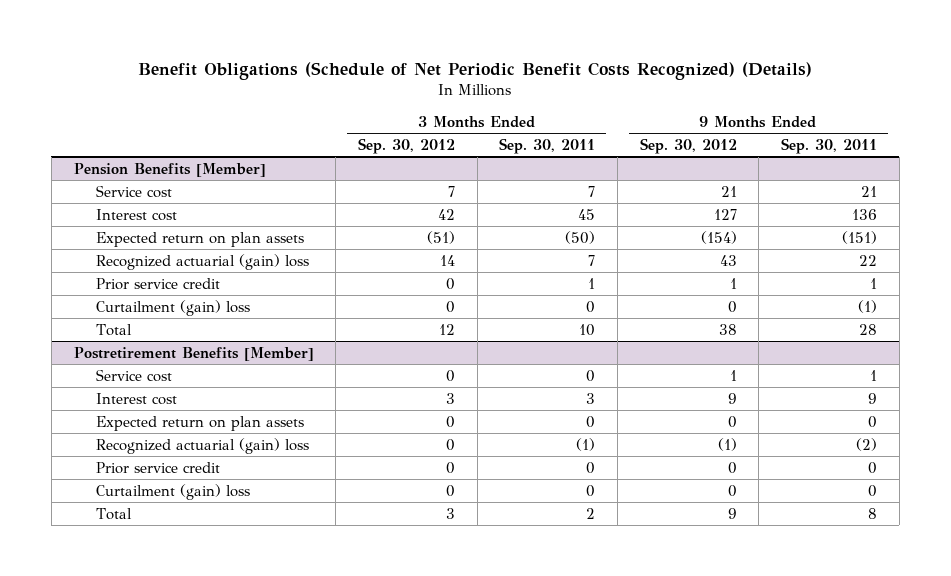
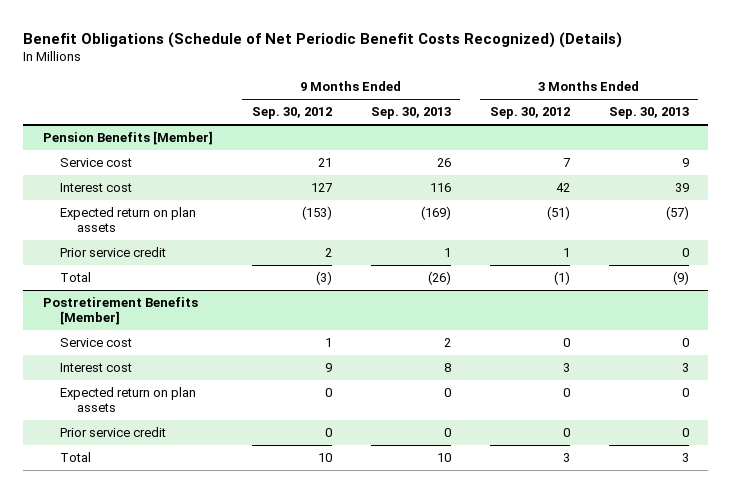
- | 3 Months Ended Sep. 30, 2012 | 3 Months Ended Sep. 30, 2011 | 9 Months Ended Sep. 30, 2012 | 9 Months Ended Sep. 30, 2011
+ | 9 Months Ended Sep. 30, 2012 | 9 Months Ended Sep. 30, 2013 | 3 Months Ended Sep. 30, 2012 | 3 Months Ended Sep. 30, 2013
@ Pension Benefits [Member]
- Expected return on plan assets | (51) | (50) | (154) | (151)
- Recognized actuarial (gain) loss | 14 | 7 | 43 | 22
- Prior service credit | 0 | 1 | 1 | 1
- Curtailment (gain) loss | 0 | 0 | 0 | (1)
- Total | 12 | 10 | 38 | 28
+ Expected return on plan assets | (153) | (169) | (51) | (57)
+ Prior service credit | 2 | 1 | 1 | 0
+ Total | (3) | (26) | (1) | (9)
@ Postretirement Benefits [Member]
- Recognized actuarial (gain) loss | 0 | (1) | (1) | (2)
- Curtailment (gain) loss | 0 | 0 | 0 | 0
- Total | 3 | 2 | 9 | 8
+ Total | 10 | 10 | 3 | 3

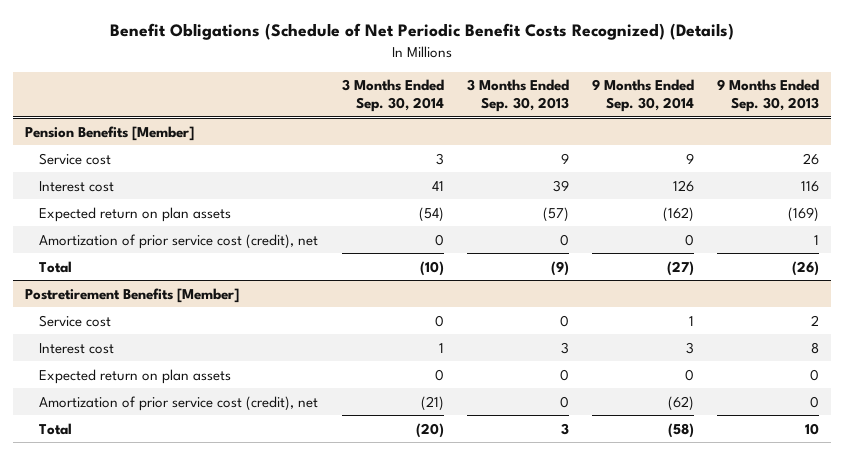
- | 9 Months Ended Sep. 30, 2012 | 9 Months Ended Sep. 30, 2013 | 3 Months Ended Sep. 30, 2012 | 3 Months Ended Sep. 30, 2013
+ | 3 Months Ended Sep. 30, 2014 | 3 Months Ended Sep. 30, 2013 | 9 Months Ended Sep. 30, 2014 | 9 Months Ended Sep. 30, 2013
@ Pension Benefits [Member]
- Prior service credit | 2 | 1 | 1 | 0
+ Amortization of prior service cost (credit), net | 0 | 0 | 0 | 1
@ Postretirement Benefits [Member]
- Prior service credit | 0 | 0 | 0 | 0
+ Amortization of prior service cost (credit), net | (21) | 0 | (62) | 0

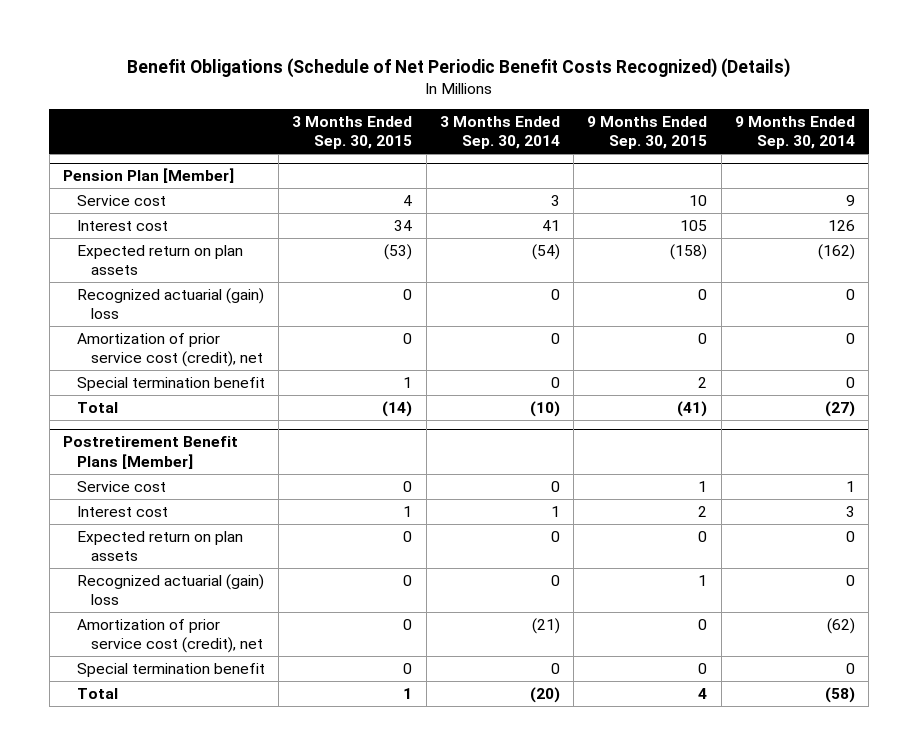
- | 3 Months Ended Sep. 30, 2014 | 3 Months Ended Sep. 30, 2013 | 9 Months Ended Sep. 30, 2014 | 9 Months Ended Sep. 30, 2013
+ | 3 Months Ended Sep. 30, 2015 | 3 Months Ended Sep. 30, 2014 | 9 Months Ended Sep. 30, 2015 | 9 Months Ended Sep. 30, 2014
- Pension Benefits [Member]
+ Pension Plan [Member]
+ Recognized actuarial (gain) loss | 0 | 0 | 0 | 0
+ Special termination benefit | 1 | 0 | 2 | 0
- Postretirement Benefits [Member]
+ Postretirement Benefit Plans [Member]
+ Recognized actuarial (gain) loss | 0 | 0 | 1 | 0
+ Special termination benefit | 0 | 0 | 0 | 0

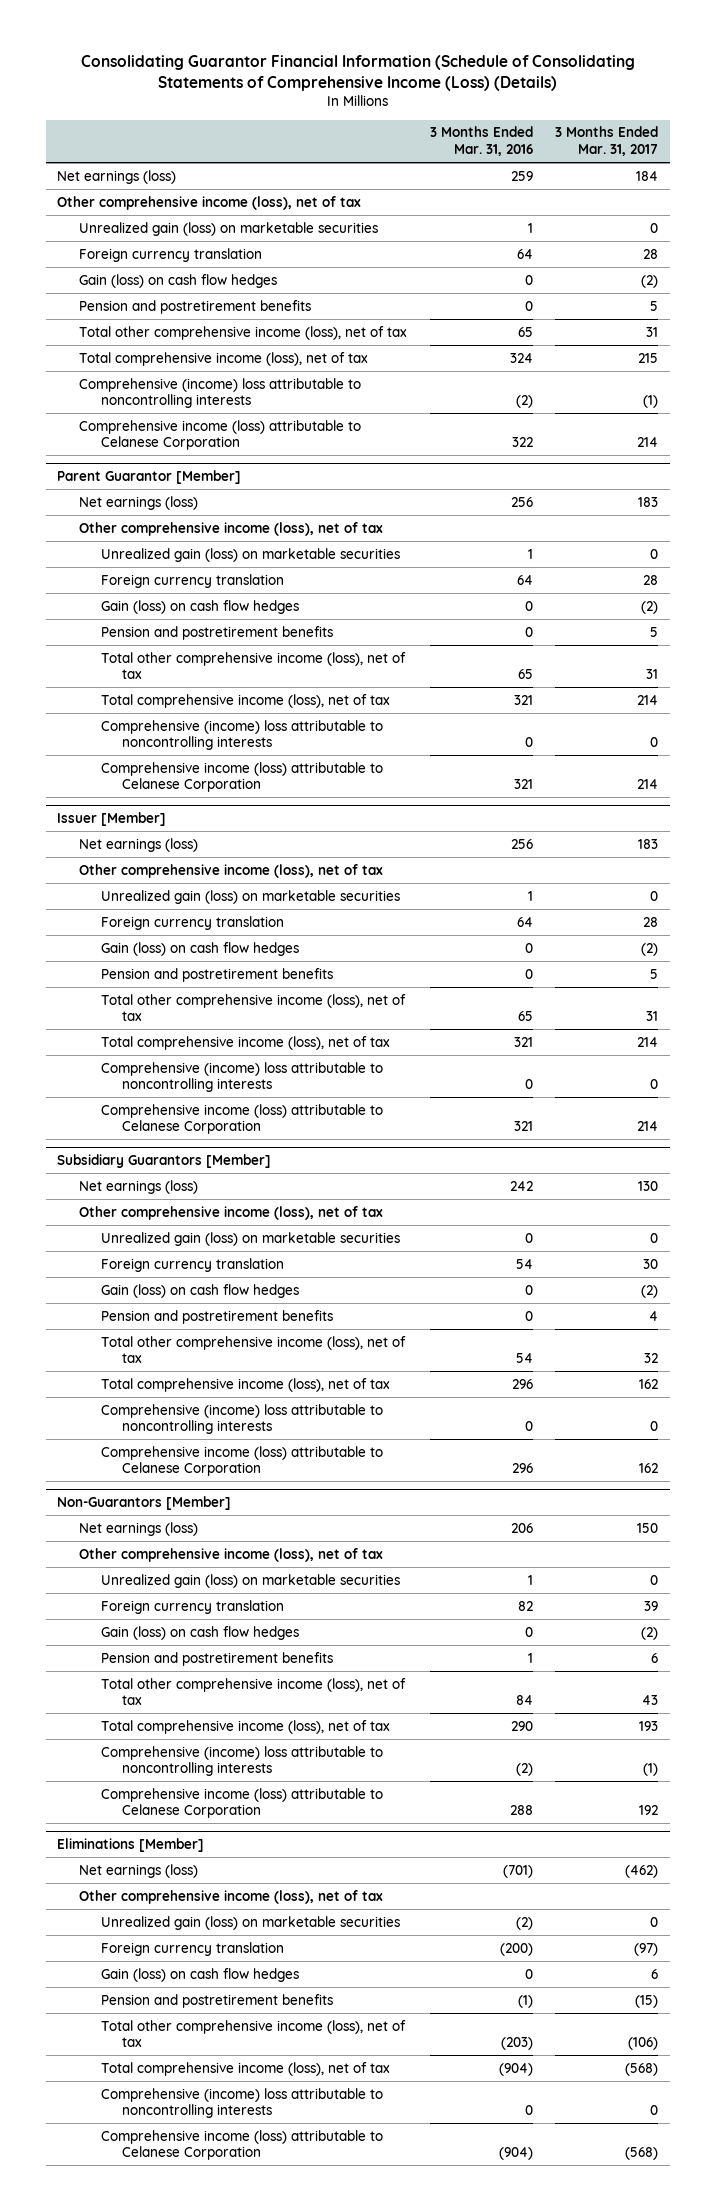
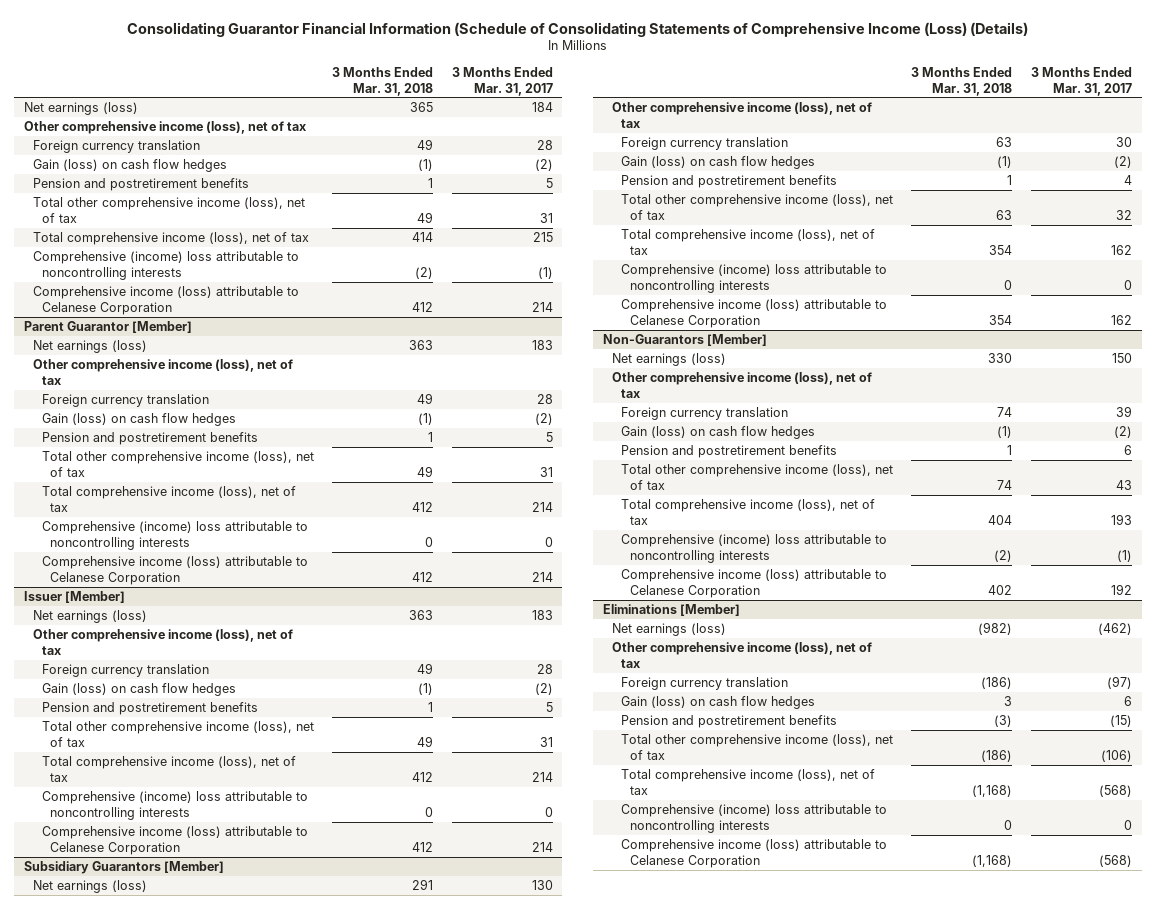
- | 3 Months Ended Mar. 31, 2016 | 3 Months Ended Mar. 31, 2017
+ | 3 Months Ended Mar. 31, 2018 | 3 Months Ended Mar. 31, 2017
- Unrealized gain (loss) on marketable securities | 1 | 0
@ Parent Guarantor [Member]
- Unrealized gain (loss) on marketable securities | 1 | 0
@ Issuer [Member]
- Unrealized gain (loss) on marketable securities | 1 | 0
@ Subsidiary Guarantors [Member]
- Unrealized gain (loss) on marketable securities | 0 | 0
@ Non-Guarantors [Member]
- Unrealized gain (loss) on marketable securities | 1 | 0
@ Eliminations [Member]
- Unrealized gain (loss) on marketable securities | (2) | 0

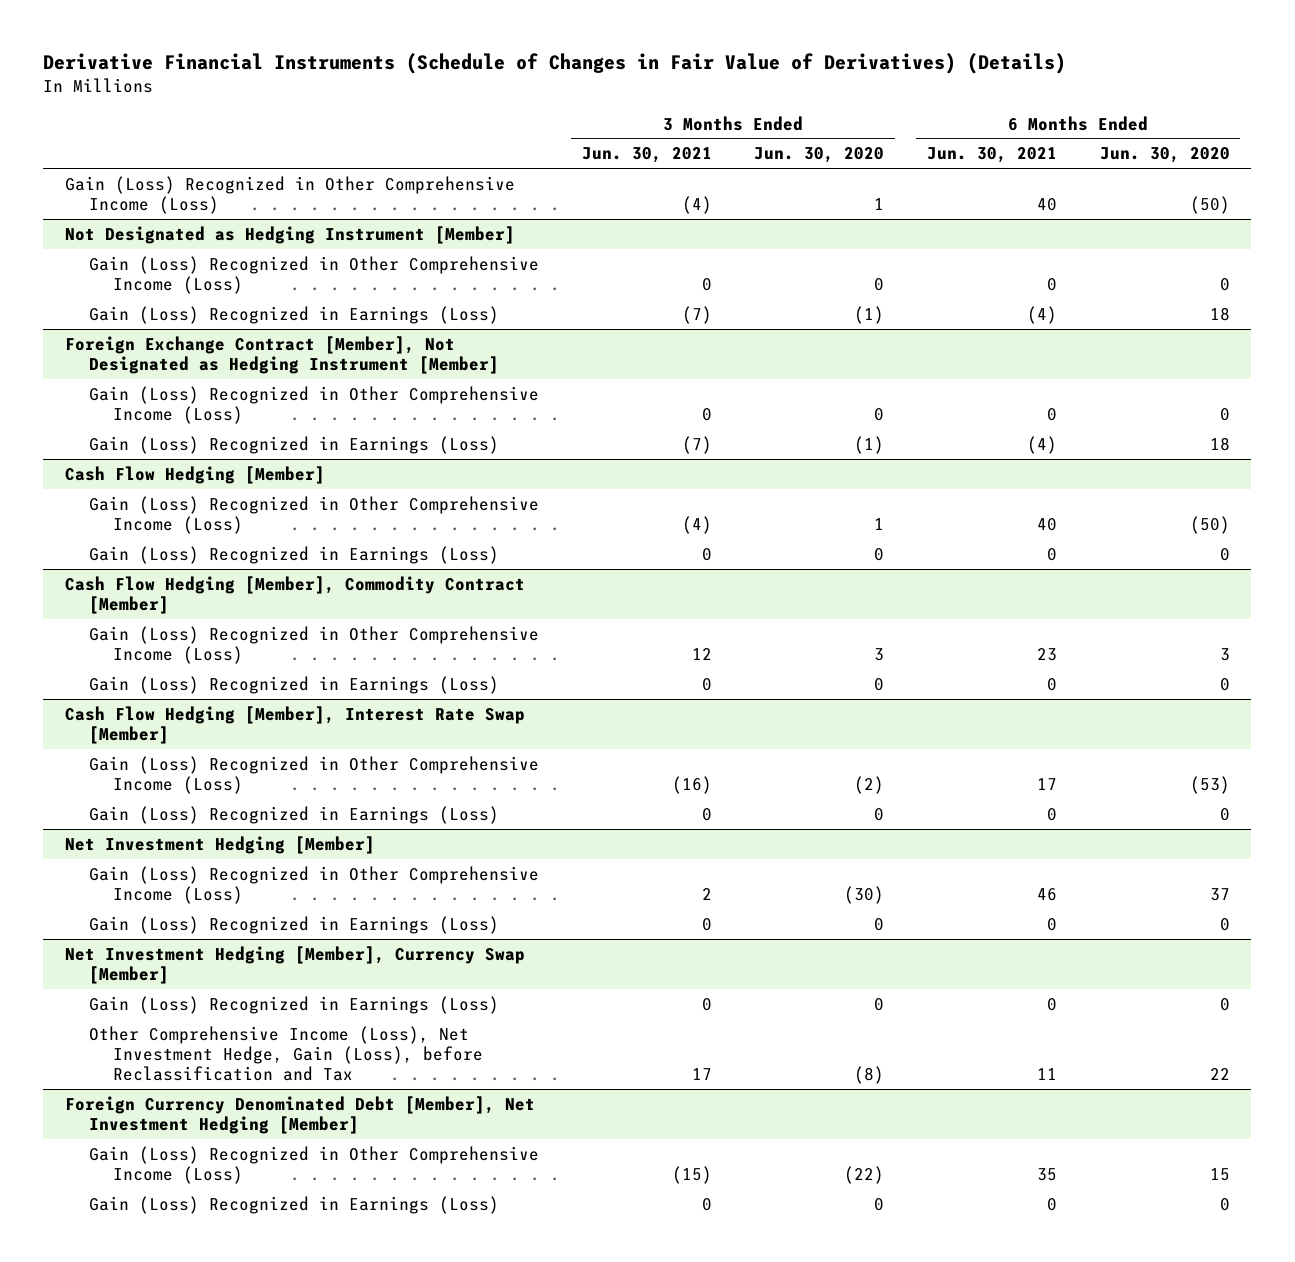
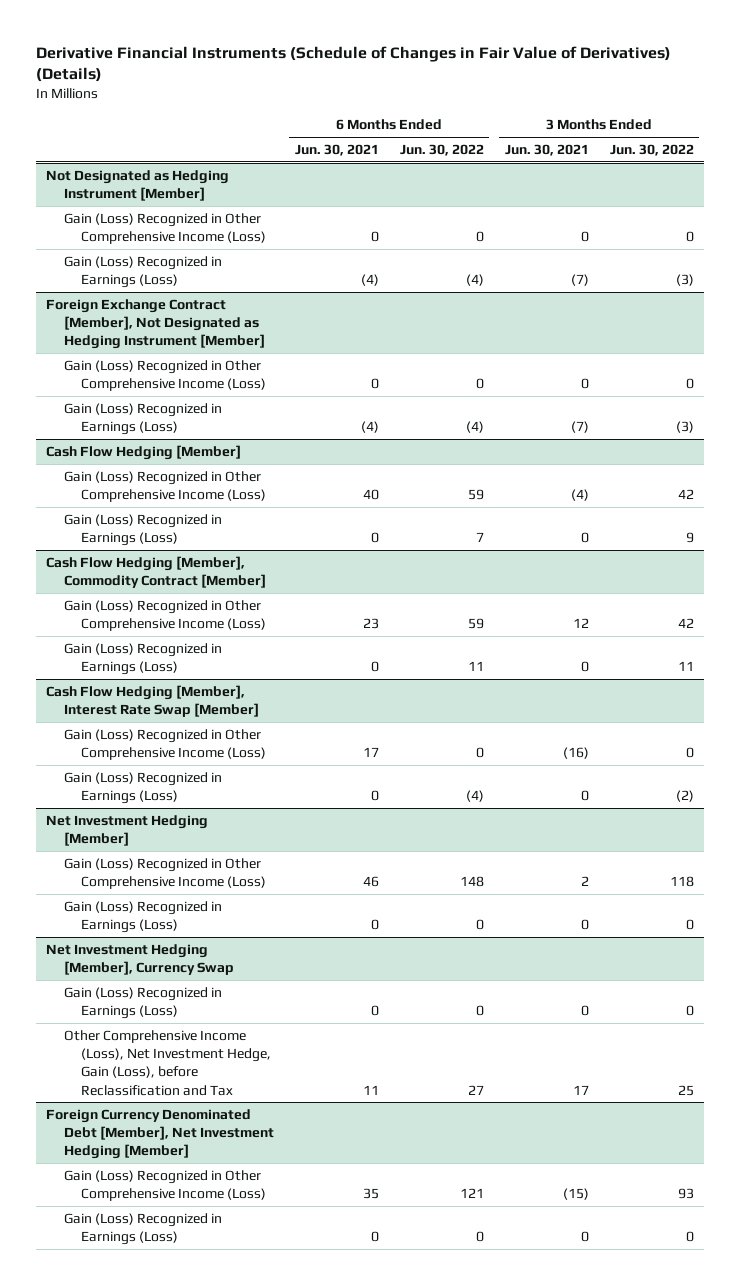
- | 3 Months Ended Jun. 30, 2021 | 3 Months Ended Jun. 30, 2020 | 6 Months Ended Jun. 30, 2021 | 6 Months Ended Jun. 30, 2020
+ | 6 Months Ended Jun. 30, 2021 | 6 Months Ended Jun. 30, 2022 | 3 Months Ended Jun. 30, 2021 | 3 Months Ended Jun. 30, 2022
- Gain (Loss) Recognized in Other Comprehensive Income (Loss) | (4) | 1 | 40 | (50)
- Net Investment Hedging [Member], Currency Swap [Member]
+ Net Investment Hedging [Member], Currency Swap

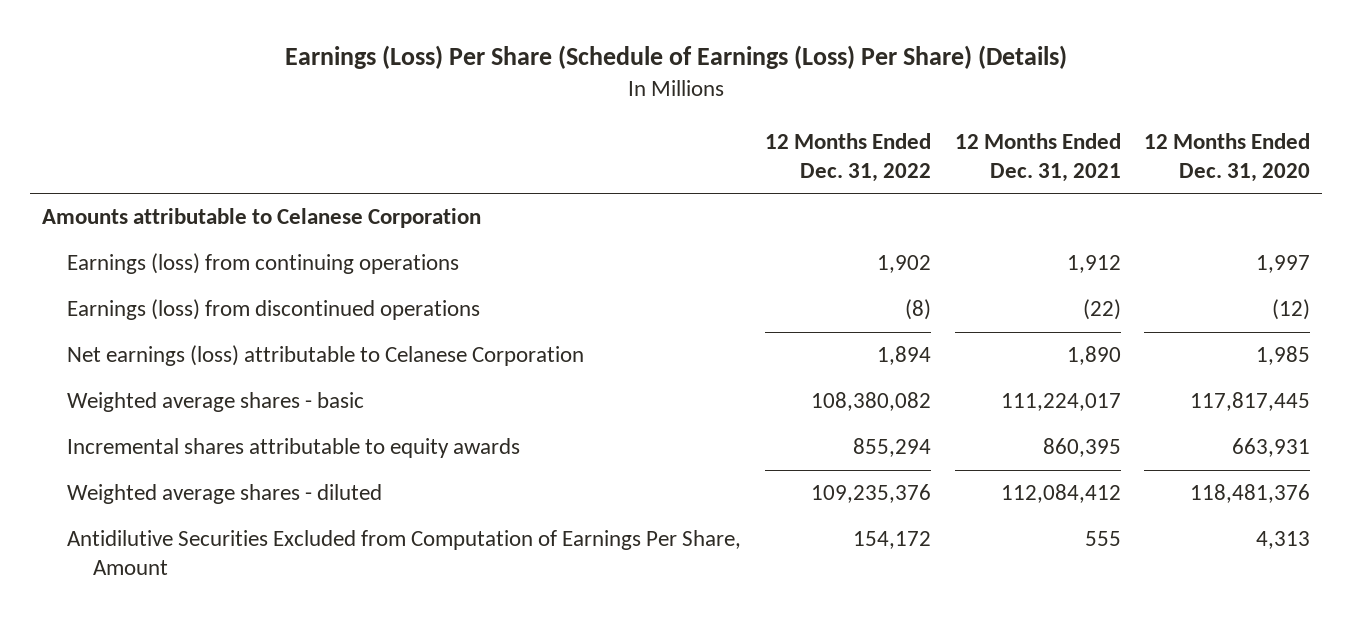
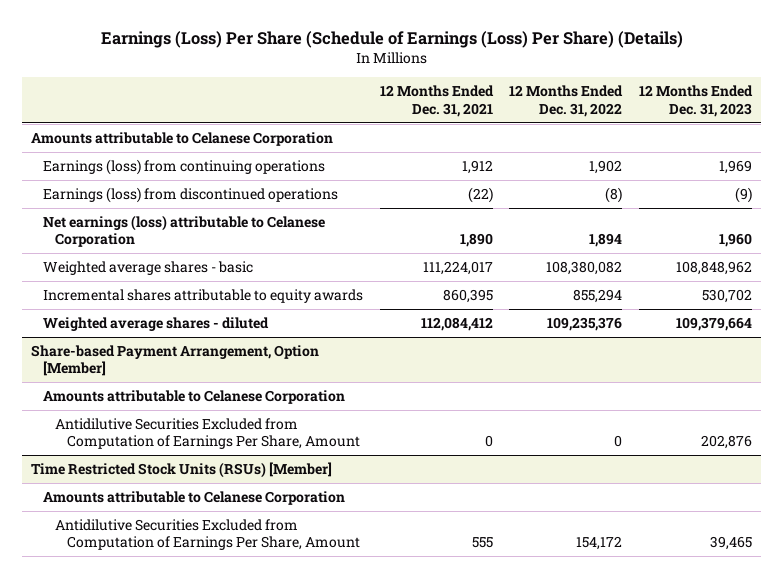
- | 12 Months Ended Dec. 31, 2022 | 12 Months Ended Dec. 31, 2021 | 12 Months Ended Dec. 31, 2020
+ | 12 Months Ended Dec. 31, 2021 | 12 Months Ended Dec. 31, 2022 | 12 Months Ended Dec. 31, 2023
+ Share-based Payment Arrangement, Option [Member]
+ Amounts attributable to Celanese Corporation
+ Antidilutive Securities Excluded from Computation of Earnings Per Share, Amount | 0 | 0 | 202,876
+ Time Restricted Stock Units (RSUs) [Member]
+ Amounts attributable to Celanese Corporation

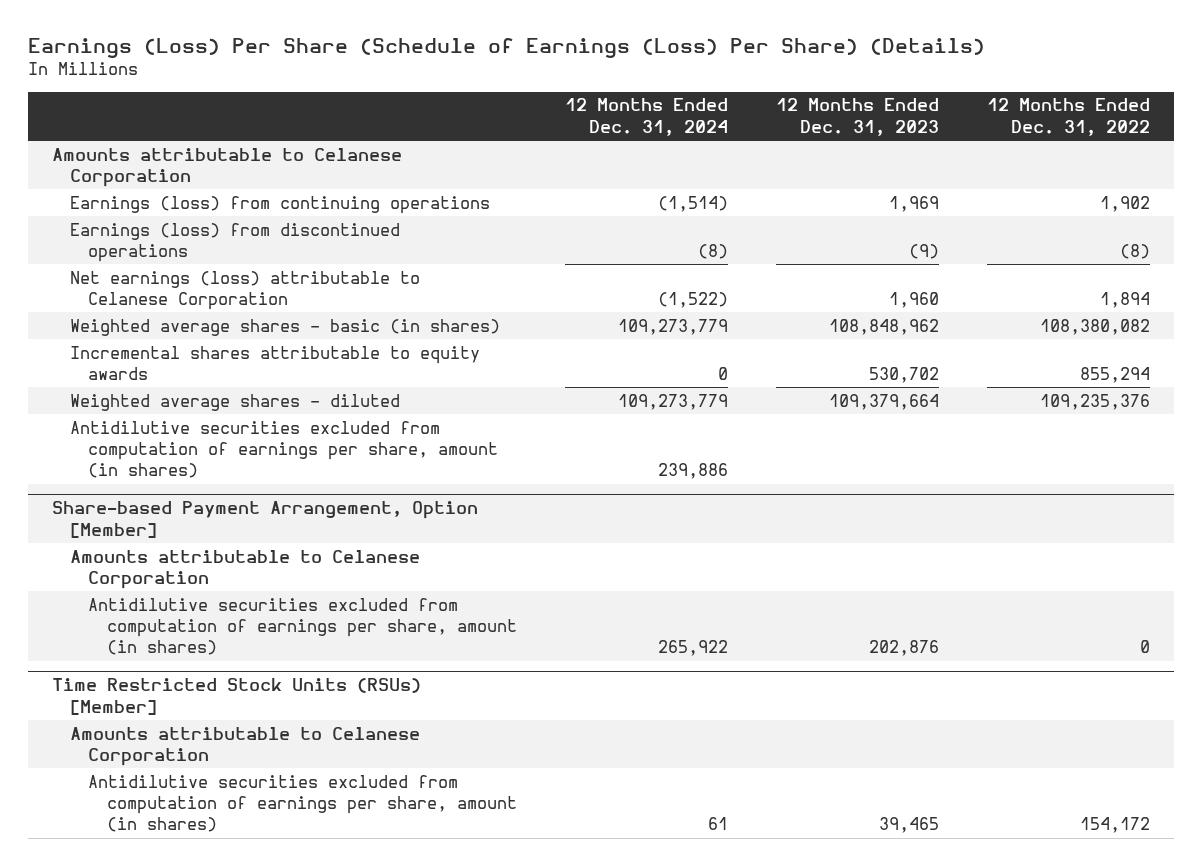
- | 12 Months Ended Dec. 31, 2021 | 12 Months Ended Dec. 31, 2022 | 12 Months Ended Dec. 31, 2023
+ | 12 Months Ended Dec. 31, 2024 | 12 Months Ended Dec. 31, 2023 | 12 Months Ended Dec. 31, 2022
- Weighted average shares - basic | 111,224,017 | 108,380,082 | 108,848,962
+ Weighted average shares - basic (in shares) | 109,273,779 | 108,848,962 | 108,380,082
+ Antidilutive securities excluded from computation of earnings per share, amount (in shares) | 239,886 | |
@ Share-based Payment Arrangement, Option [Member]
- Antidilutive Securities Excluded from Computation of Earnings Per Share, Amount | 0 | 0 | 202,876
+ Antidilutive securities excluded from computation of earnings per share, amount (in shares) | 265,922 | 202,876 | 0
@ Time Restricted Stock Units (RSUs) [Member]
- Antidilutive Securities Excluded from Computation of Earnings Per Share, Amount | 555 | 154,172 | 39,465
+ Antidilutive securities excluded from computation of earnings per share, amount (in shares) | 61 | 39,465 | 154,172

